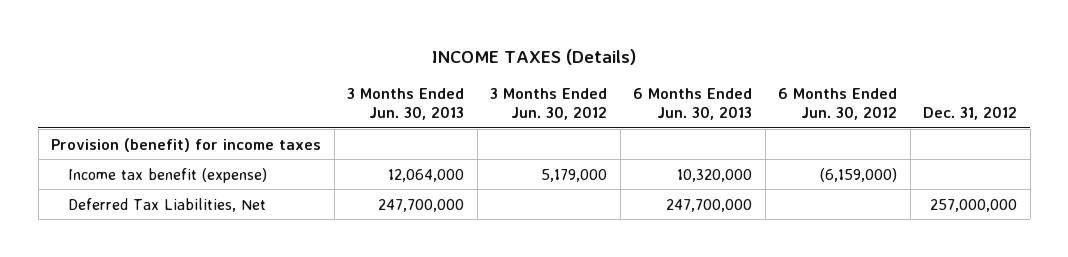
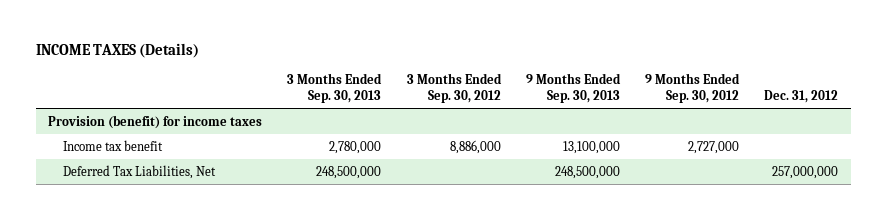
- | 3 Months Ended Jun. 30, 2013 | 3 Months Ended Jun. 30, 2012 | 6 Months Ended Jun. 30, 2013 | 6 Months Ended Jun. 30, 2012 | Dec. 31, 2012
+ | 3 Months Ended Sep. 30, 2013 | 3 Months Ended Sep. 30, 2012 | 9 Months Ended Sep. 30, 2013 | 9 Months Ended Sep. 30, 2012 | Dec. 31, 2012
- Income tax benefit (expense) | 12,064,000 | 5,179,000 | 10,320,000 | (6,159,000) |
+ Income tax benefit | 2,780,000 | 8,886,000 | 13,100,000 | 2,727,000 |

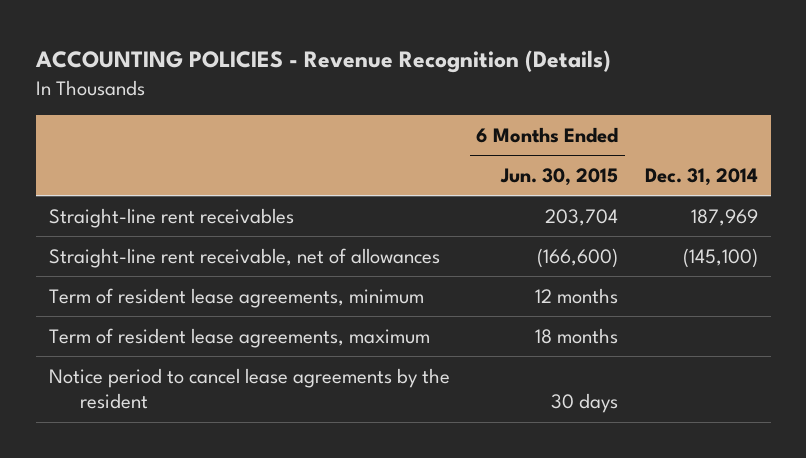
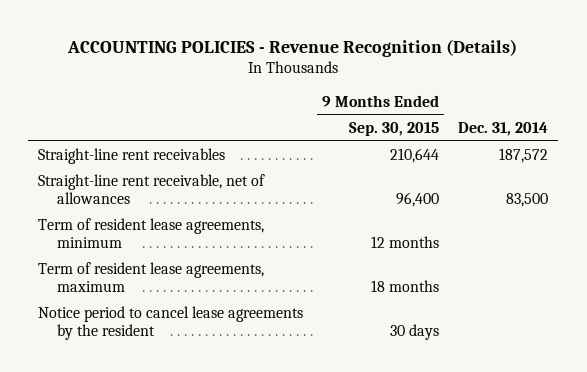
- | 6 Months Ended Jun. 30, 2015 | Dec. 31, 2014
+ | 9 Months Ended Sep. 30, 2015 | Dec. 31, 2014
- Straight-line rent receivables | 203,704 | 187,969
- Straight-line rent receivable, net of allowances | (166,600) | (145,100)
+ Straight-line rent receivables | 210,644 | 187,572
+ Straight-line rent receivable, net of allowances | 96,400 | 83,500

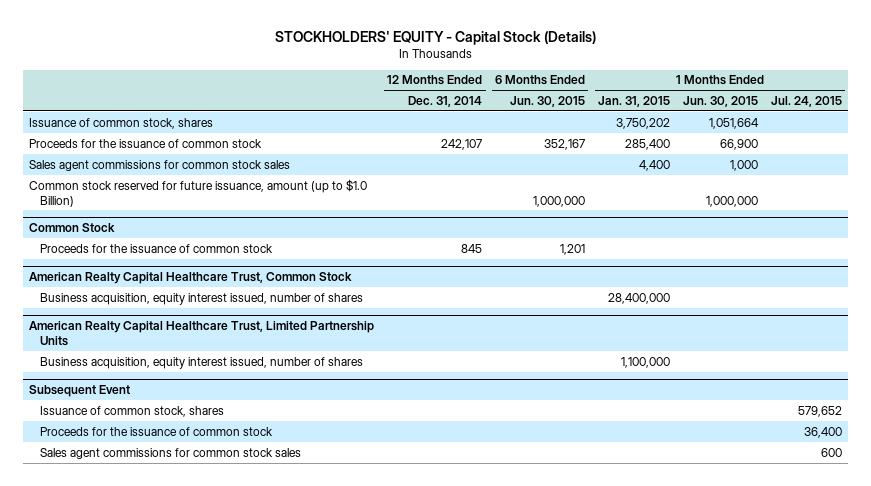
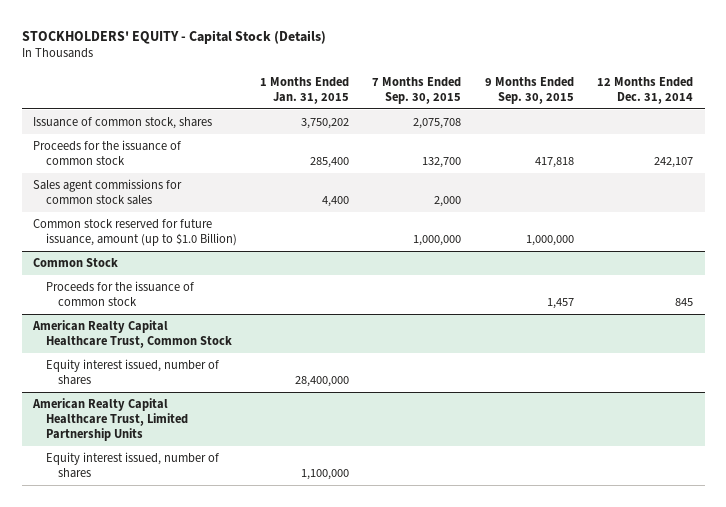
- | 12 Months Ended Dec. 31, 2014 | 6 Months Ended Jun. 30, 2015 | 1 Months Ended Jan. 31, 2015 | 1 Months Ended Jun. 30, 2015 | 1 Months Ended Jul. 24, 2015
+ | 1 Months Ended Jan. 31, 2015 | 7 Months Ended Sep. 30, 2015 | 9 Months Ended Sep. 30, 2015 | 12 Months Ended Dec. 31, 2014
@ American Realty Capital Healthcare Trust, Common Stock
- Business acquisition, equity interest issued, number of shares | | | 28,400,000 | |
+ Equity interest issued, number of shares | 28,400,000 | | |
@ American Realty Capital Healthcare Trust, Limited Partnership Units
- Business acquisition, equity interest issued, number of shares | | | 1,100,000 | |
- Subsequent Event
- Issuance of common stock, shares | | | | | 579,652
- Proceeds for the issuance of common stock | | | | | 36,400
- Sales agent commissions for common stock sales | | | | | 600
@ American Realty Capital Healthcare Trust, Limited Partnership Units
+ Equity interest issued, number of shares | 1,100,000 | | |

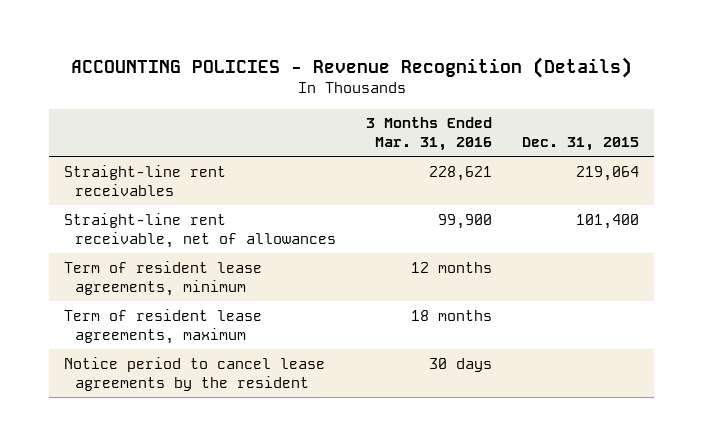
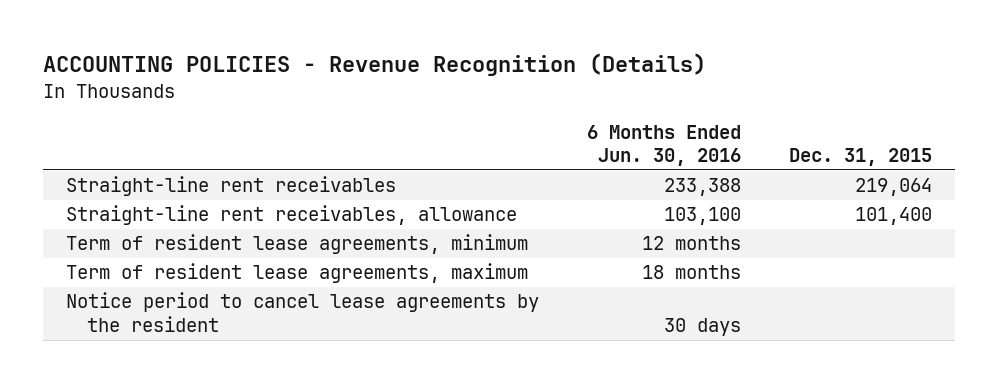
- | 3 Months Ended Mar. 31, 2016 | Dec. 31, 2015
+ | 6 Months Ended Jun. 30, 2016 | Dec. 31, 2015
- Straight-line rent receivable, net of allowances | 99,900 | 101,400
+ Straight-line rent receivables, allowance | 103,100 | 101,400

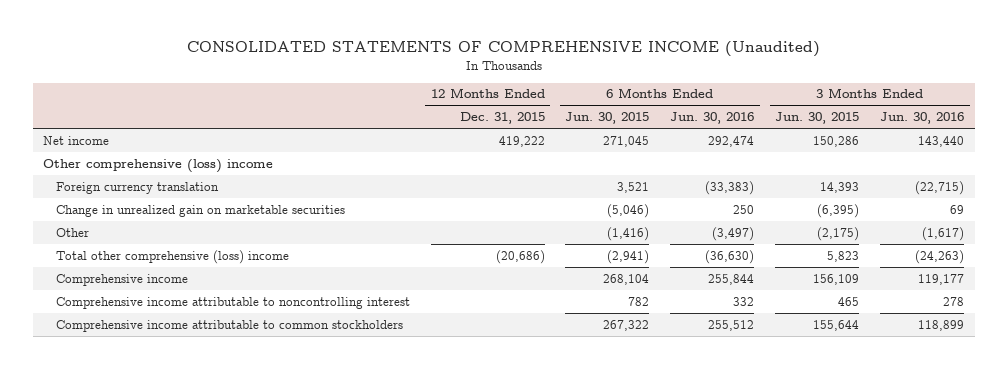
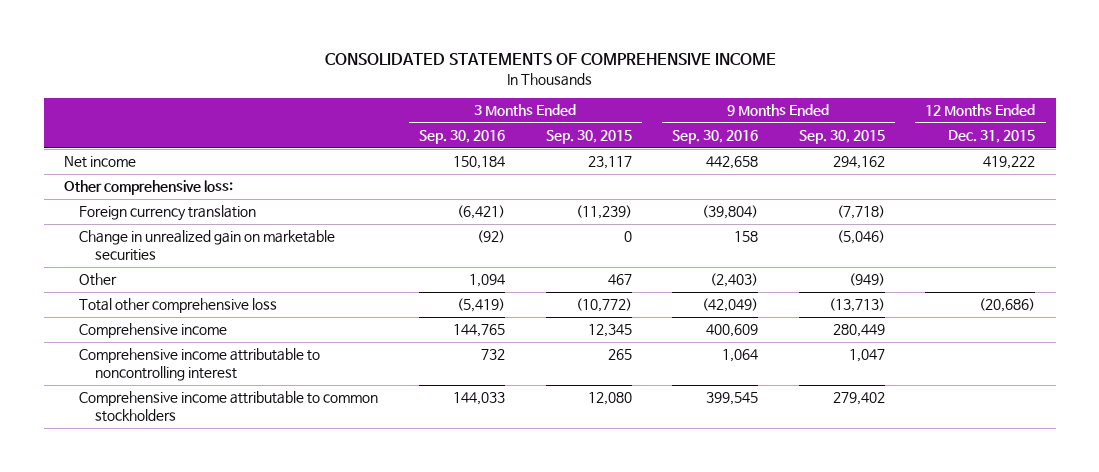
- CONSOLIDATED STATEMENTS OF COMPREHENSIVE INCOME (Unaudited)
+ CONSOLIDATED STATEMENTS OF COMPREHENSIVE INCOME
- | 12 Months Ended Dec. 31, 2015 | 6 Months Ended Jun. 30, 2015 | 6 Months Ended Jun. 30, 2016 | 3 Months Ended Jun. 30, 2015 | 3 Months Ended Jun. 30, 2016
+ | 3 Months Ended Sep. 30, 2016 | 3 Months Ended Sep. 30, 2015 | 9 Months Ended Sep. 30, 2016 | 9 Months Ended Sep. 30, 2015 | 12 Months Ended Dec. 31, 2015
- Other comprehensive (loss) income
+ Other comprehensive loss:
- Total other comprehensive (loss) income | (20,686) | (2,941) | (36,630) | 5,823 | (24,263)
+ Total other comprehensive loss | (5,419) | (10,772) | (42,049) | (13,713) | (20,686)

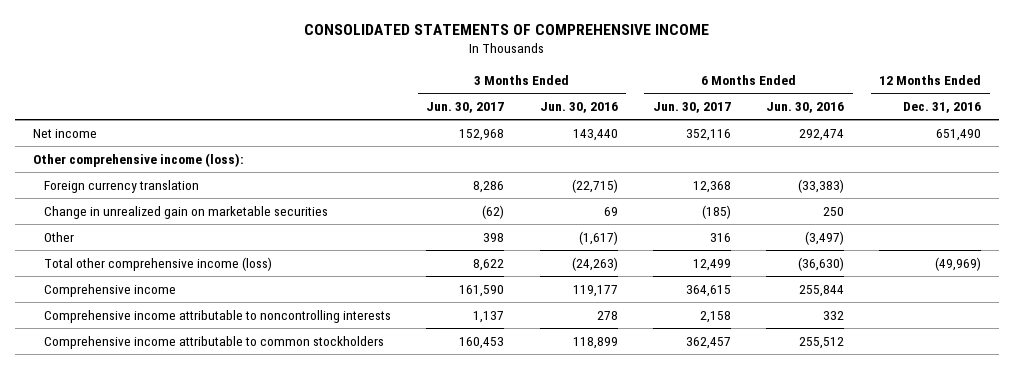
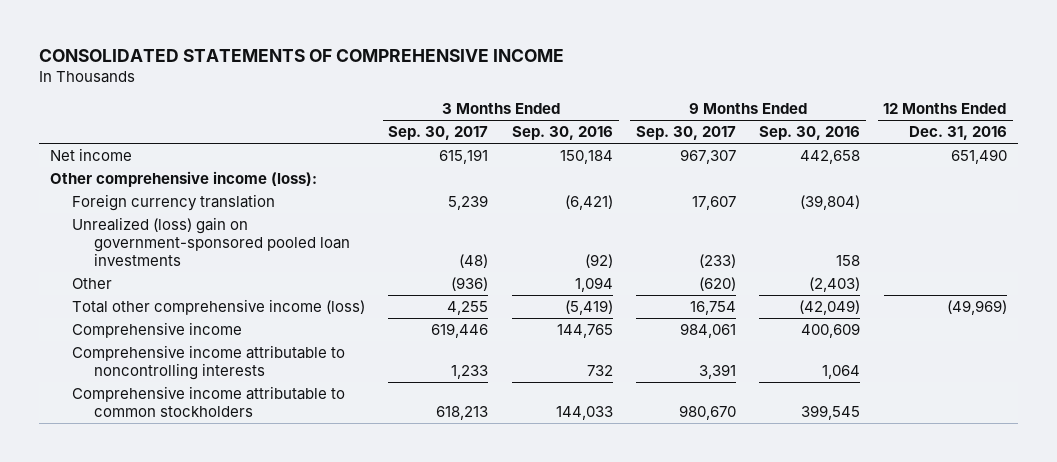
- | 3 Months Ended Jun. 30, 2017 | 3 Months Ended Jun. 30, 2016 | 6 Months Ended Jun. 30, 2017 | 6 Months Ended Jun. 30, 2016 | 12 Months Ended Dec. 31, 2016
+ | 3 Months Ended Sep. 30, 2017 | 3 Months Ended Sep. 30, 2016 | 9 Months Ended Sep. 30, 2017 | 9 Months Ended Sep. 30, 2016 | 12 Months Ended Dec. 31, 2016
- Change in unrealized gain on marketable securities | (62) | 69 | (185) | 250 |
+ Unrealized (loss) gain on government-sponsored pooled loan investments | (48) | (92) | (233) | 158 |

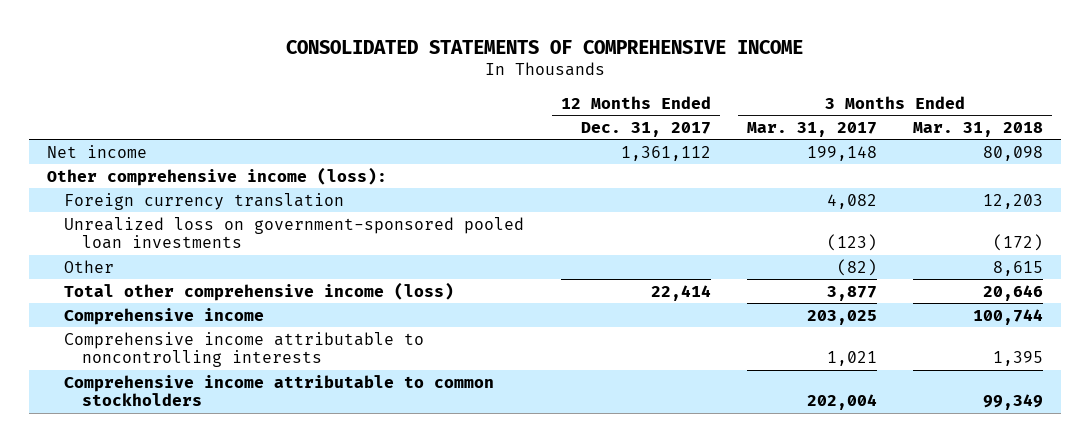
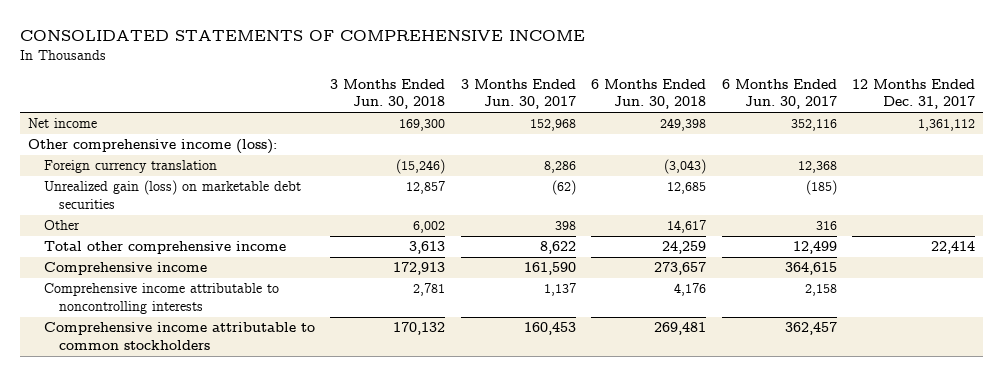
- | 12 Months Ended Dec. 31, 2017 | 3 Months Ended Mar. 31, 2017 | 3 Months Ended Mar. 31, 2018
+ | 3 Months Ended Jun. 30, 2018 | 3 Months Ended Jun. 30, 2017 | 6 Months Ended Jun. 30, 2018 | 6 Months Ended Jun. 30, 2017 | 12 Months Ended Dec. 31, 2017
- Unrealized loss on government-sponsored pooled loan investments | | (123) | (172)
+ Unrealized gain (loss) on marketable debt securities | 12,857 | (62) | 12,685 | (185) |
- Total other comprehensive income (loss) | 22,414 | 3,877 | 20,646
+ Total other comprehensive income | 3,613 | 8,622 | 24,259 | 12,499 | 22,414

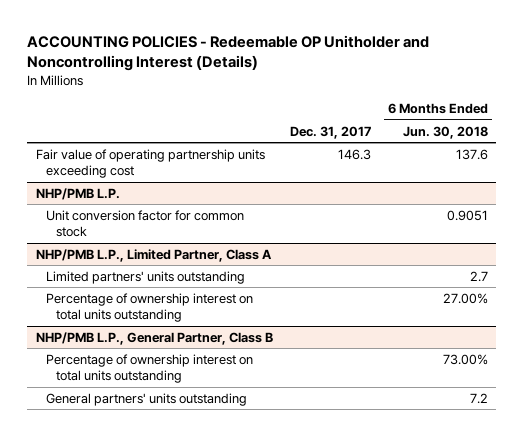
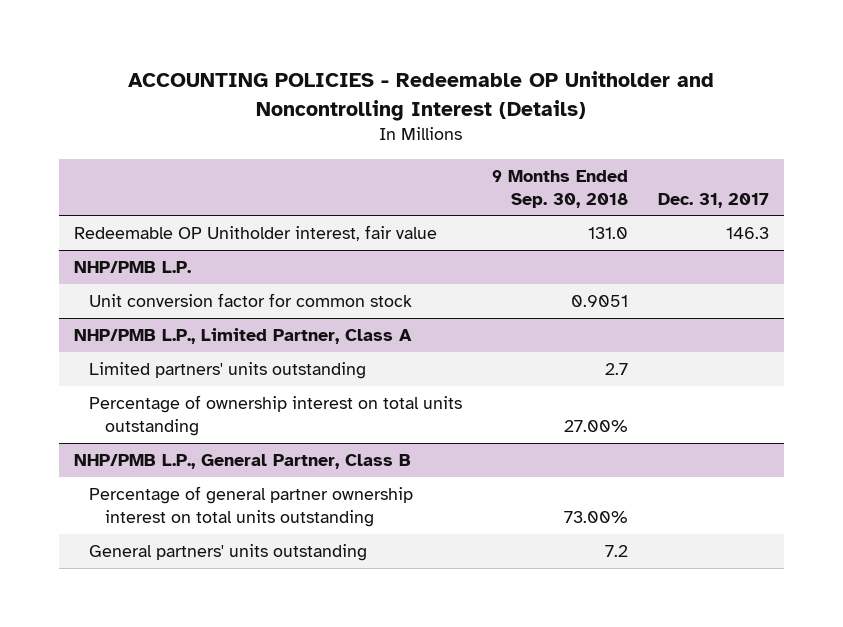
- | Dec. 31, 2017 | 6 Months Ended Jun. 30, 2018
+ | 9 Months Ended Sep. 30, 2018 | Dec. 31, 2017
- Fair value of operating partnership units exceeding cost | 146.3 | 137.6
+ Redeemable OP Unitholder interest, fair value | 131.0 | 146.3
@ NHP/PMB L.P., General Partner, Class B
- Percentage of ownership interest on total units outstanding | | 73.00%
+ Percentage of general partner ownership interest on total units outstanding | 73.00% |

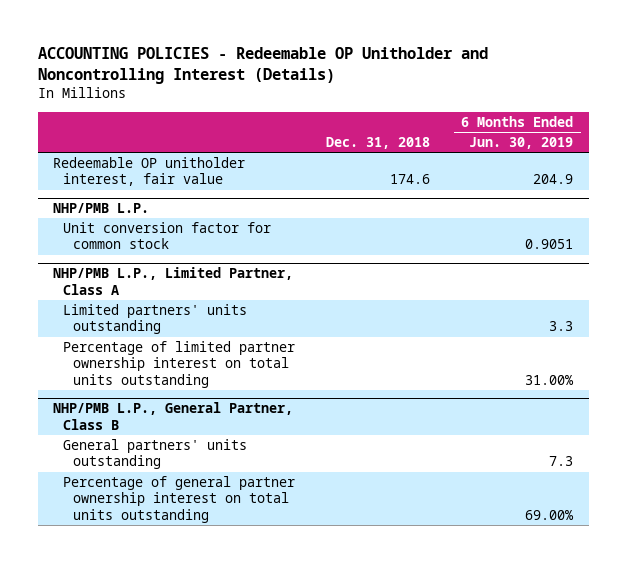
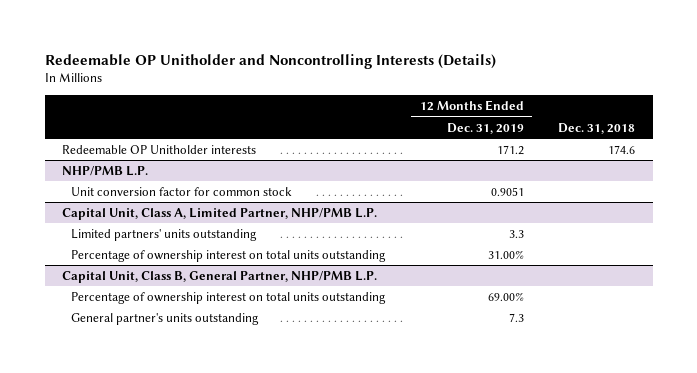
- ACCOUNTING POLICIES - Redeemable OP Unitholder and Noncontrolling Interest (Details)
+ Redeemable OP Unitholder and Noncontrolling Interests (Details)
- | Dec. 31, 2018 | 6 Months Ended Jun. 30, 2019
+ | 12 Months Ended Dec. 31, 2019 | Dec. 31, 2018
- Redeemable OP unitholder interest, fair value | 174.6 | 204.9
+ Redeemable OP Unitholder interests | 171.2 | 174.6
- NHP/PMB L.P., Limited Partner, Class A
+ Capital Unit, Class A, Limited Partner, NHP/PMB L.P.
- Percentage of limited partner ownership interest on total units outstanding | | 31.00%
- NHP/PMB L.P., General Partner, Class B
- General partners' units outstanding | | 7.3
- Percentage of general partner ownership interest on total units outstanding | | 69.00%
+ Percentage of ownership interest on total units outstanding | 31.00% |
+ Capital Unit, Class B, General Partner, NHP/PMB L.P.
+ Percentage of ownership interest on total units outstanding | 69.00% |
+ General partner's units outstanding | 7.3 |

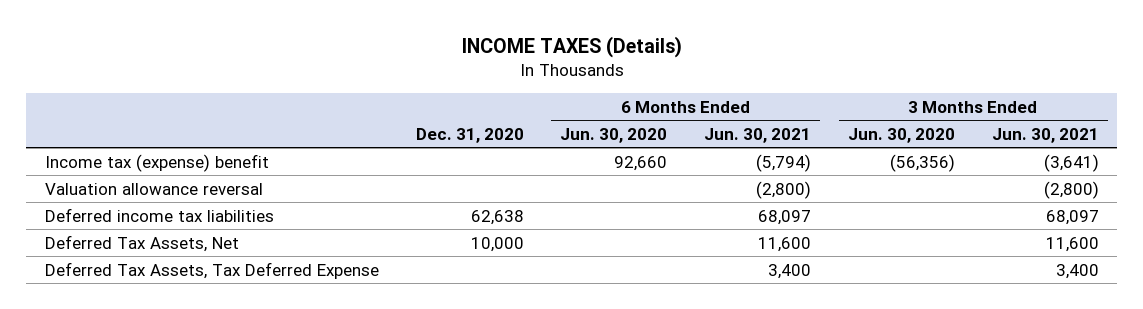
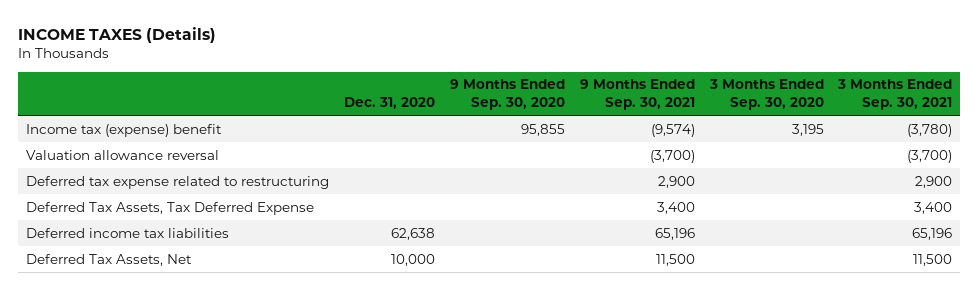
- | Dec. 31, 2020 | 6 Months Ended Jun. 30, 2020 | 6 Months Ended Jun. 30, 2021 | 3 Months Ended Jun. 30, 2020 | 3 Months Ended Jun. 30, 2021
+ | Dec. 31, 2020 | 9 Months Ended Sep. 30, 2020 | 9 Months Ended Sep. 30, 2021 | 3 Months Ended Sep. 30, 2020 | 3 Months Ended Sep. 30, 2021
+ Deferred tax expense related to restructuring | | | 2,900 | | 2,900
moved up: Deferred Tax Assets, Tax Deferred Expense | | | 3,400 | | 3,400

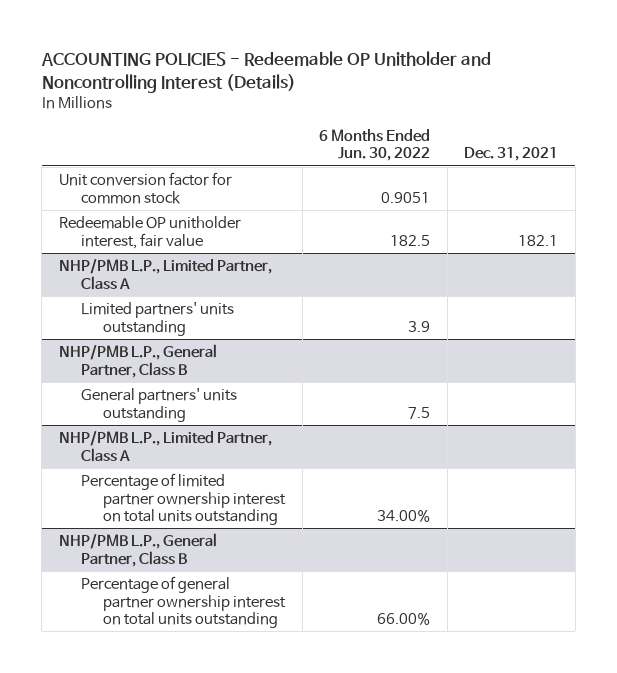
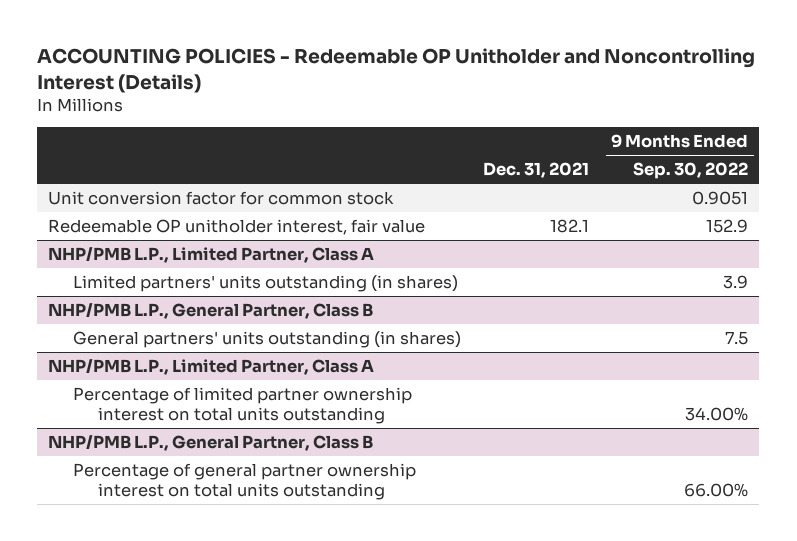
- | 6 Months Ended Jun. 30, 2022 | Dec. 31, 2021
+ | Dec. 31, 2021 | 9 Months Ended Sep. 30, 2022
@ NHP/PMB L.P., Limited Partner, Class A
- Limited partners' units outstanding | 3.9 |
+ Limited partners' units outstanding (in shares) | | 3.9
@ NHP/PMB L.P., General Partner, Class B
- General partners' units outstanding | 7.5 |
+ General partners' units outstanding (in shares) | | 7.5

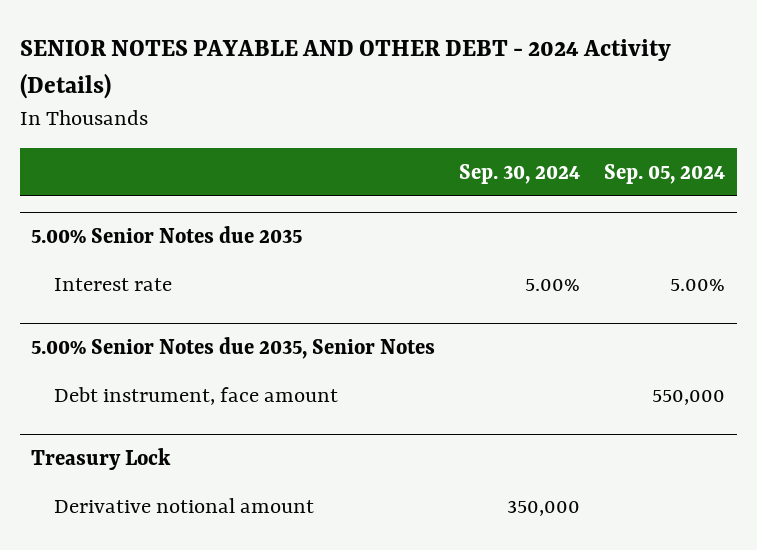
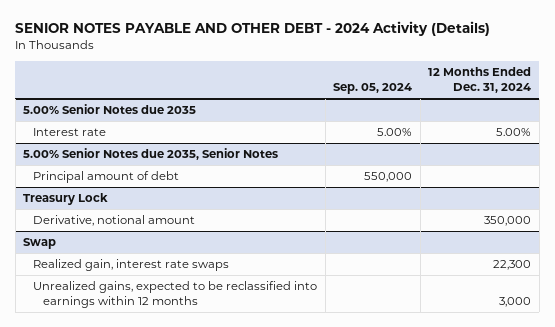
- | Sep. 30, 2024 | Sep. 05, 2024
+ | Sep. 05, 2024 | 12 Months Ended Dec. 31, 2024
@ 5.00% Senior Notes due 2035, Senior Notes
- Debt instrument, face amount | | 550,000
+ Principal amount of debt | 550,000 |
@ Treasury Lock
- Derivative notional amount | 350,000 |
+ Derivative, notional amount | | 350,000
+ Swap
+ Realized gain, interest rate swaps | | 22,300
+ Unrealized gains, expected to be reclassified into earnings within 12 months | | 3,000

